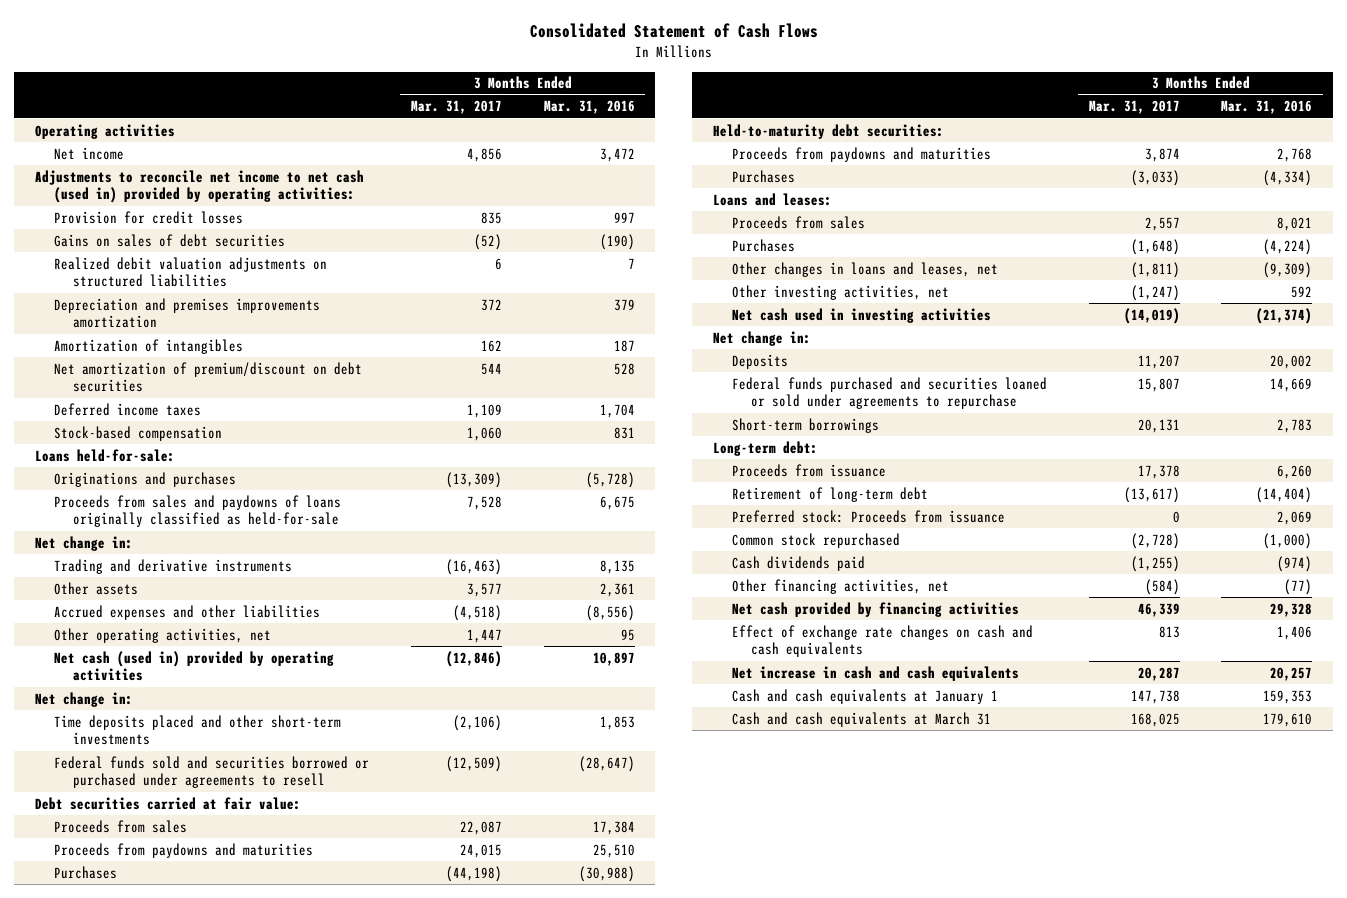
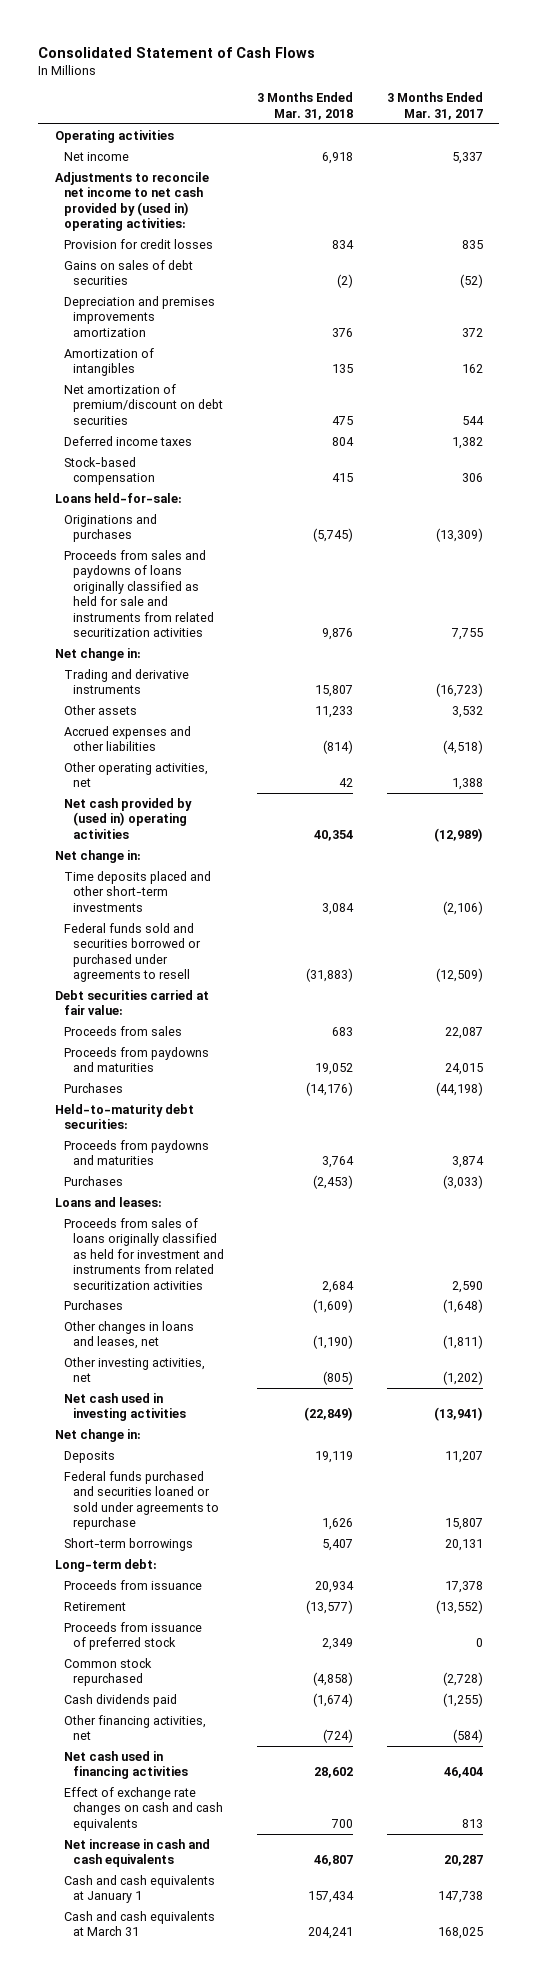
- | 3 Months Ended Mar. 31, 2017 | 3 Months Ended Mar. 31, 2016
+ | 3 Months Ended Mar. 31, 2018 | 3 Months Ended Mar. 31, 2017
- Net income | 4,856 | 3,472
- Adjustments to reconcile net income to net cash (used in) provided by operating activities:
+ Net income | 6,918 | 5,337
+ Adjustments to reconcile net income to net cash provided by (used in) operating activities:
- Realized debit valuation adjustments on structured liabilities | 6 | 7
- Deferred income taxes | 1,109 | 1,704
- Stock-based compensation | 1,060 | 831
+ Deferred income taxes | 804 | 1,382
+ Stock-based compensation | 415 | 306
- Proceeds from sales and paydowns of loans originally classified as held-for-sale | 7,528 | 6,675
+ Proceeds from sales and paydowns of loans originally classified as held for sale and instruments from related securitization activities | 9,876 | 7,755
- Trading and derivative instruments | (16,463) | 8,135
- Other assets | 3,577 | 2,361
+ Trading and derivative instruments | 15,807 | (16,723)
+ Other assets | 11,233 | 3,532
- Other operating activities, net | 1,447 | 95
- Net cash (used in) provided by operating activities | (12,846) | 10,897
+ Other operating activities, net | 42 | 1,388
+ Net cash provided by (used in) operating activities | 40,354 | (12,989)
- Proceeds from sales | 2,557 | 8,021
+ Proceeds from sales of loans originally classified as held for investment and instruments from related securitization activities | 2,684 | 2,590
- Other investing activities, net | (1,247) | 592
- Net cash used in investing activities | (14,019) | (21,374)
+ Other investing activities, net | (805) | (1,202)
+ Net cash used in investing activities | (22,849) | (13,941)
- Retirement of long-term debt | (13,617) | (14,404)
- Preferred stock: Proceeds from issuance | 0 | 2,069
+ Retirement | (13,577) | (13,552)
+ Proceeds from issuance of preferred stock | 2,349 | 0
- Net cash provided by financing activities | 46,339 | 29,328
+ Net cash used in financing activities | 28,602 | 46,404

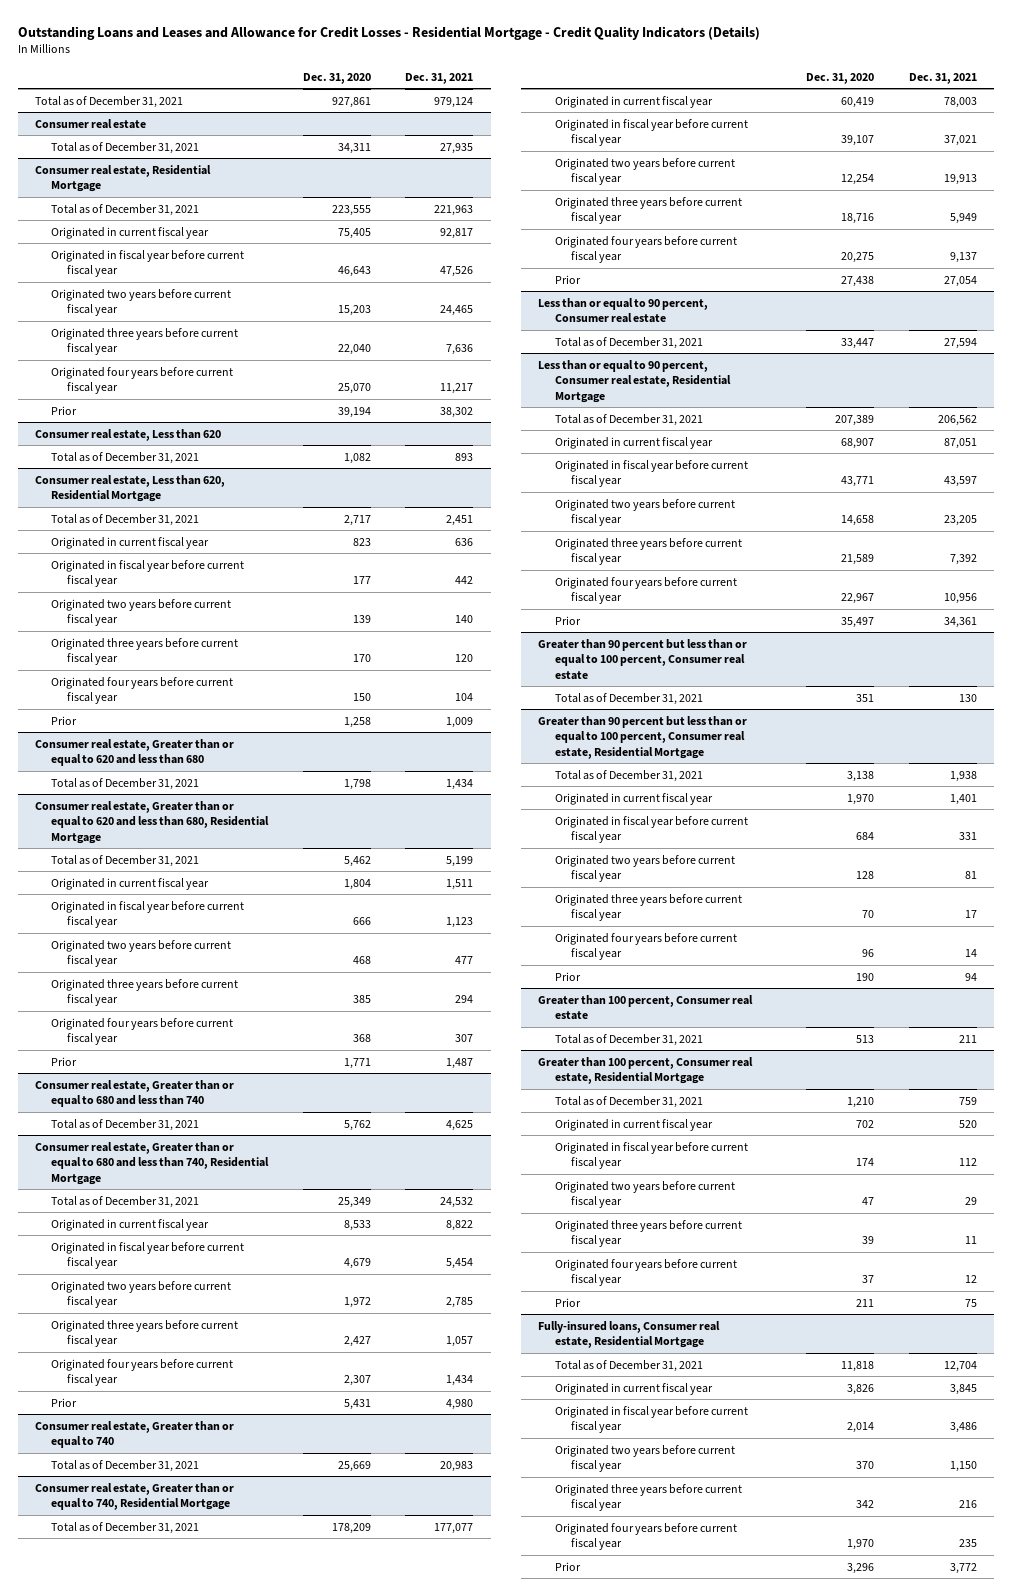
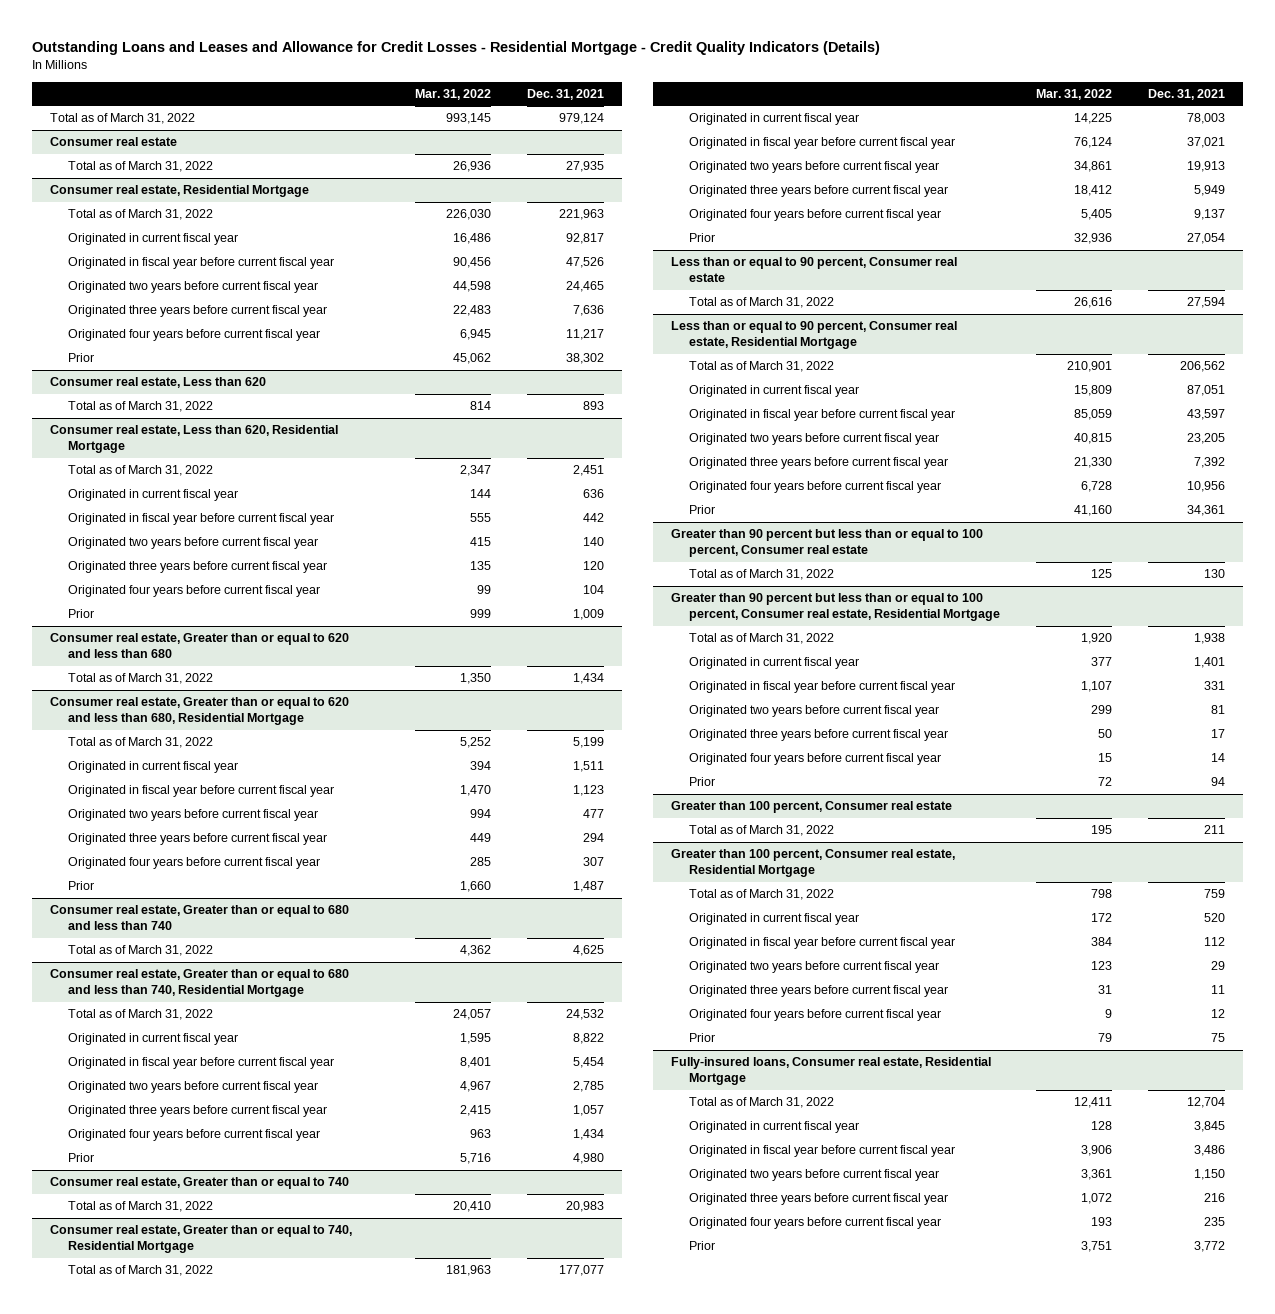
- | Dec. 31, 2020 | Dec. 31, 2021
+ | Mar. 31, 2022 | Dec. 31, 2021
- Total as of December 31, 2021 | 927,861 | 979,124
+ Total as of March 31, 2022 | 993,145 | 979,124
@ Consumer real estate
- Total as of December 31, 2021 | 34,311 | 27,935
+ Total as of March 31, 2022 | 26,936 | 27,935
@ Consumer real estate, Residential Mortgage
- Total as of December 31, 2021 | 223,555 | 221,963
+ Total as of March 31, 2022 | 226,030 | 221,963
@ Consumer real estate, Less than 620
- Total as of December 31, 2021 | 1,082 | 893
+ Total as of March 31, 2022 | 814 | 893
@ Consumer real estate, Less than 620, Residential Mortgage
- Total as of December 31, 2021 | 2,717 | 2,451
+ Total as of March 31, 2022 | 2,347 | 2,451
@ Consumer real estate, Greater than or equal to 620 and less than 680
- Total as of December 31, 2021 | 1,798 | 1,434
+ Total as of March 31, 2022 | 1,350 | 1,434
@ Consumer real estate, Greater than or equal to 620 and less than 680, Residential Mortgage
- Total as of December 31, 2021 | 5,462 | 5,199
+ Total as of March 31, 2022 | 5,252 | 5,199
@ Consumer real estate, Greater than or equal to 680 and less than 740
- Total as of December 31, 2021 | 5,762 | 4,625
+ Total as of March 31, 2022 | 4,362 | 4,625
@ Consumer real estate, Greater than or equal to 680 and less than 740, Residential Mortgage
- Total as of December 31, 2021 | 25,349 | 24,532
+ Total as of March 31, 2022 | 24,057 | 24,532
@ Consumer real estate, Greater than or equal to 740
- Total as of December 31, 2021 | 25,669 | 20,983
+ Total as of March 31, 2022 | 20,410 | 20,983
@ Consumer real estate, Greater than or equal to 740, Residential Mortgage
- Total as of December 31, 2021 | 178,209 | 177,077
+ Total as of March 31, 2022 | 181,963 | 177,077
@ Less than or equal to 90 percent, Consumer real estate
- Total as of December 31, 2021 | 33,447 | 27,594
+ Total as of March 31, 2022 | 26,616 | 27,594
@ Less than or equal to 90 percent, Consumer real estate, Residential Mortgage
- Total as of December 31, 2021 | 207,389 | 206,562
+ Total as of March 31, 2022 | 210,901 | 206,562
@ Greater than 90 percent but less than or equal to 100 percent, Consumer real estate
- Total as of December 31, 2021 | 351 | 130
+ Total as of March 31, 2022 | 125 | 130
@ Greater than 90 percent but less than or equal to 100 percent, Consumer real estate, Residential Mortgage
- Total as of December 31, 2021 | 3,138 | 1,938
+ Total as of March 31, 2022 | 1,920 | 1,938
@ Greater than 100 percent, Consumer real estate
- Total as of December 31, 2021 | 513 | 211
+ Total as of March 31, 2022 | 195 | 211
@ Greater than 100 percent, Consumer real estate, Residential Mortgage
- Total as of December 31, 2021 | 1,210 | 759
+ Total as of March 31, 2022 | 798 | 759
@ Fully-insured loans, Consumer real estate, Residential Mortgage
- Total as of December 31, 2021 | 11,818 | 12,704
+ Total as of March 31, 2022 | 12,411 | 12,704

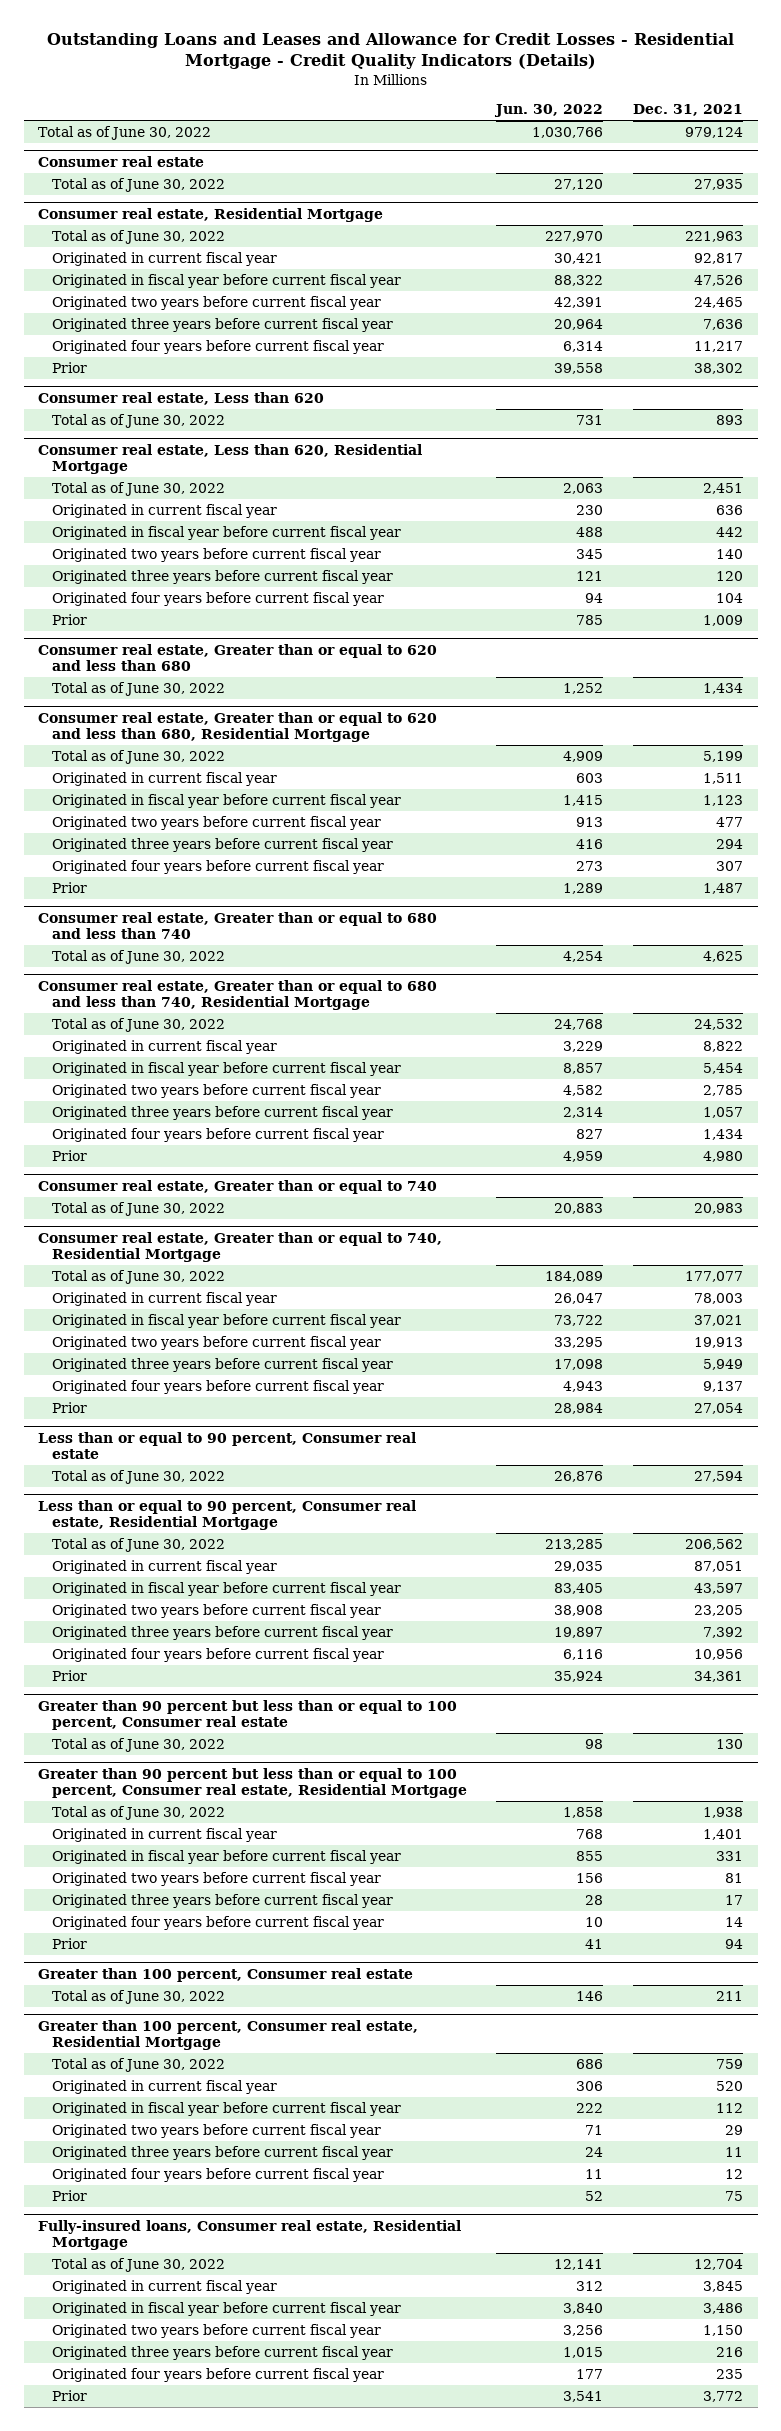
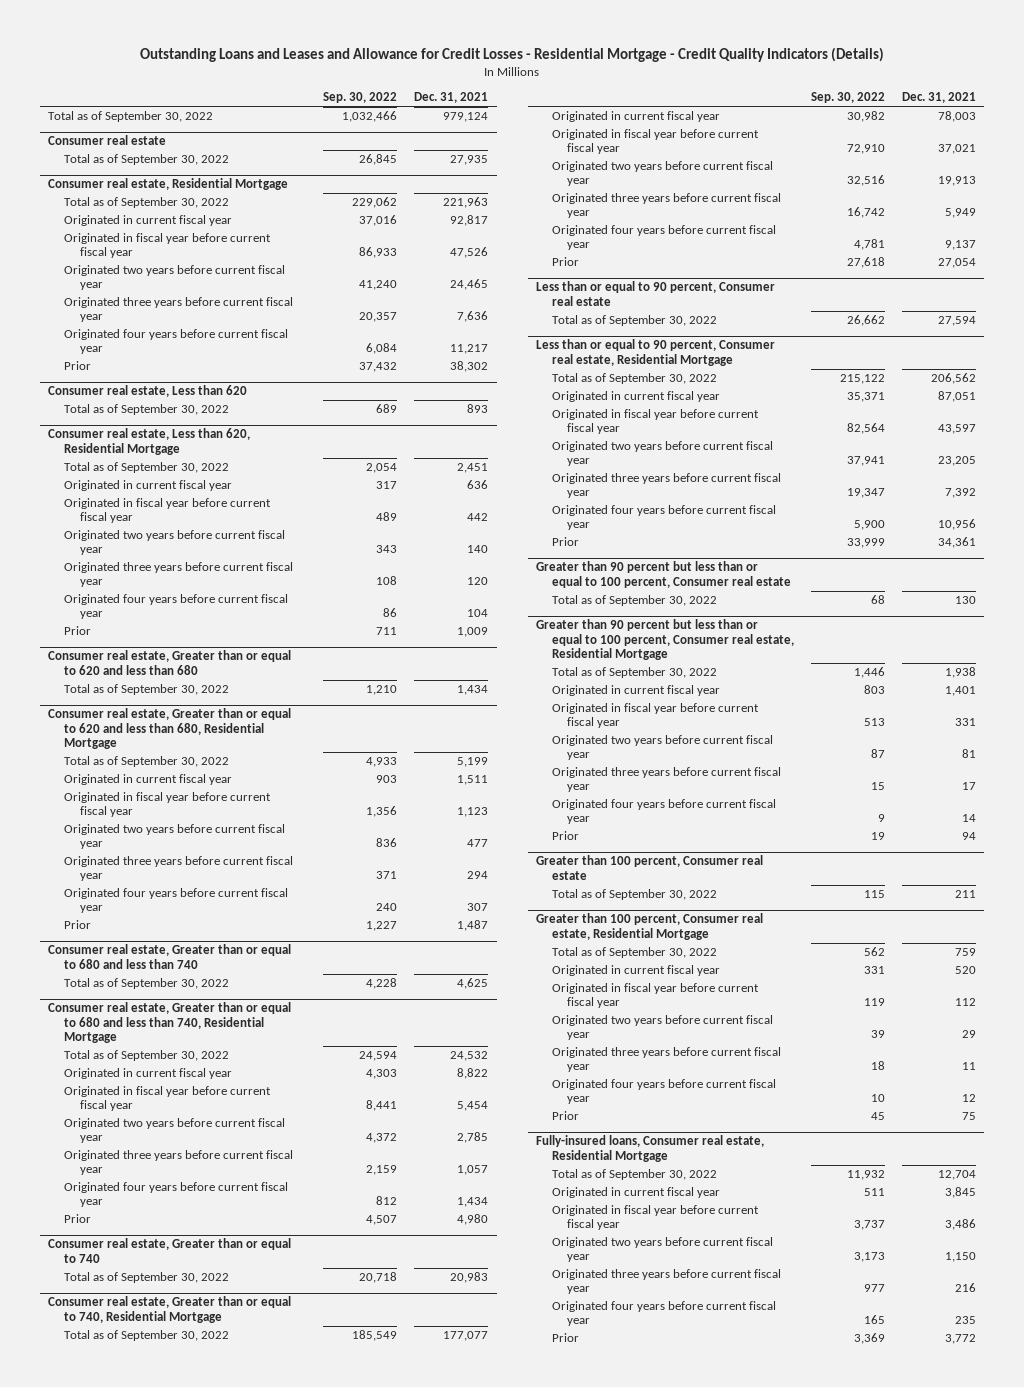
- | Jun. 30, 2022 | Dec. 31, 2021
+ | Sep. 30, 2022 | Dec. 31, 2021
- Total as of June 30, 2022 | 1,030,766 | 979,124
+ Total as of September 30, 2022 | 1,032,466 | 979,124
@ Consumer real estate
- Total as of June 30, 2022 | 27,120 | 27,935
+ Total as of September 30, 2022 | 26,845 | 27,935
@ Consumer real estate, Residential Mortgage
- Total as of June 30, 2022 | 227,970 | 221,963
+ Total as of September 30, 2022 | 229,062 | 221,963
@ Consumer real estate, Less than 620
- Total as of June 30, 2022 | 731 | 893
+ Total as of September 30, 2022 | 689 | 893
@ Consumer real estate, Less than 620, Residential Mortgage
- Total as of June 30, 2022 | 2,063 | 2,451
+ Total as of September 30, 2022 | 2,054 | 2,451
@ Consumer real estate, Greater than or equal to 620 and less than 680
- Total as of June 30, 2022 | 1,252 | 1,434
+ Total as of September 30, 2022 | 1,210 | 1,434
@ Consumer real estate, Greater than or equal to 620 and less than 680, Residential Mortgage
- Total as of June 30, 2022 | 4,909 | 5,199
+ Total as of September 30, 2022 | 4,933 | 5,199
@ Consumer real estate, Greater than or equal to 680 and less than 740
- Total as of June 30, 2022 | 4,254 | 4,625
+ Total as of September 30, 2022 | 4,228 | 4,625
@ Consumer real estate, Greater than or equal to 680 and less than 740, Residential Mortgage
- Total as of June 30, 2022 | 24,768 | 24,532
+ Total as of September 30, 2022 | 24,594 | 24,532
@ Consumer real estate, Greater than or equal to 740
- Total as of June 30, 2022 | 20,883 | 20,983
+ Total as of September 30, 2022 | 20,718 | 20,983
@ Consumer real estate, Greater than or equal to 740, Residential Mortgage
- Total as of June 30, 2022 | 184,089 | 177,077
+ Total as of September 30, 2022 | 185,549 | 177,077
@ Less than or equal to 90 percent, Consumer real estate
- Total as of June 30, 2022 | 26,876 | 27,594
+ Total as of September 30, 2022 | 26,662 | 27,594
@ Less than or equal to 90 percent, Consumer real estate, Residential Mortgage
- Total as of June 30, 2022 | 213,285 | 206,562
+ Total as of September 30, 2022 | 215,122 | 206,562
@ Greater than 90 percent but less than or equal to 100 percent, Consumer real estate
- Total as of June 30, 2022 | 98 | 130
+ Total as of September 30, 2022 | 68 | 130
@ Greater than 90 percent but less than or equal to 100 percent, Consumer real estate, Residential Mortgage
- Total as of June 30, 2022 | 1,858 | 1,938
+ Total as of September 30, 2022 | 1,446 | 1,938
@ Greater than 100 percent, Consumer real estate
- Total as of June 30, 2022 | 146 | 211
+ Total as of September 30, 2022 | 115 | 211
@ Greater than 100 percent, Consumer real estate, Residential Mortgage
- Total as of June 30, 2022 | 686 | 759
+ Total as of September 30, 2022 | 562 | 759
@ Fully-insured loans, Consumer real estate, Residential Mortgage
- Total as of June 30, 2022 | 12,141 | 12,704
+ Total as of September 30, 2022 | 11,932 | 12,704

